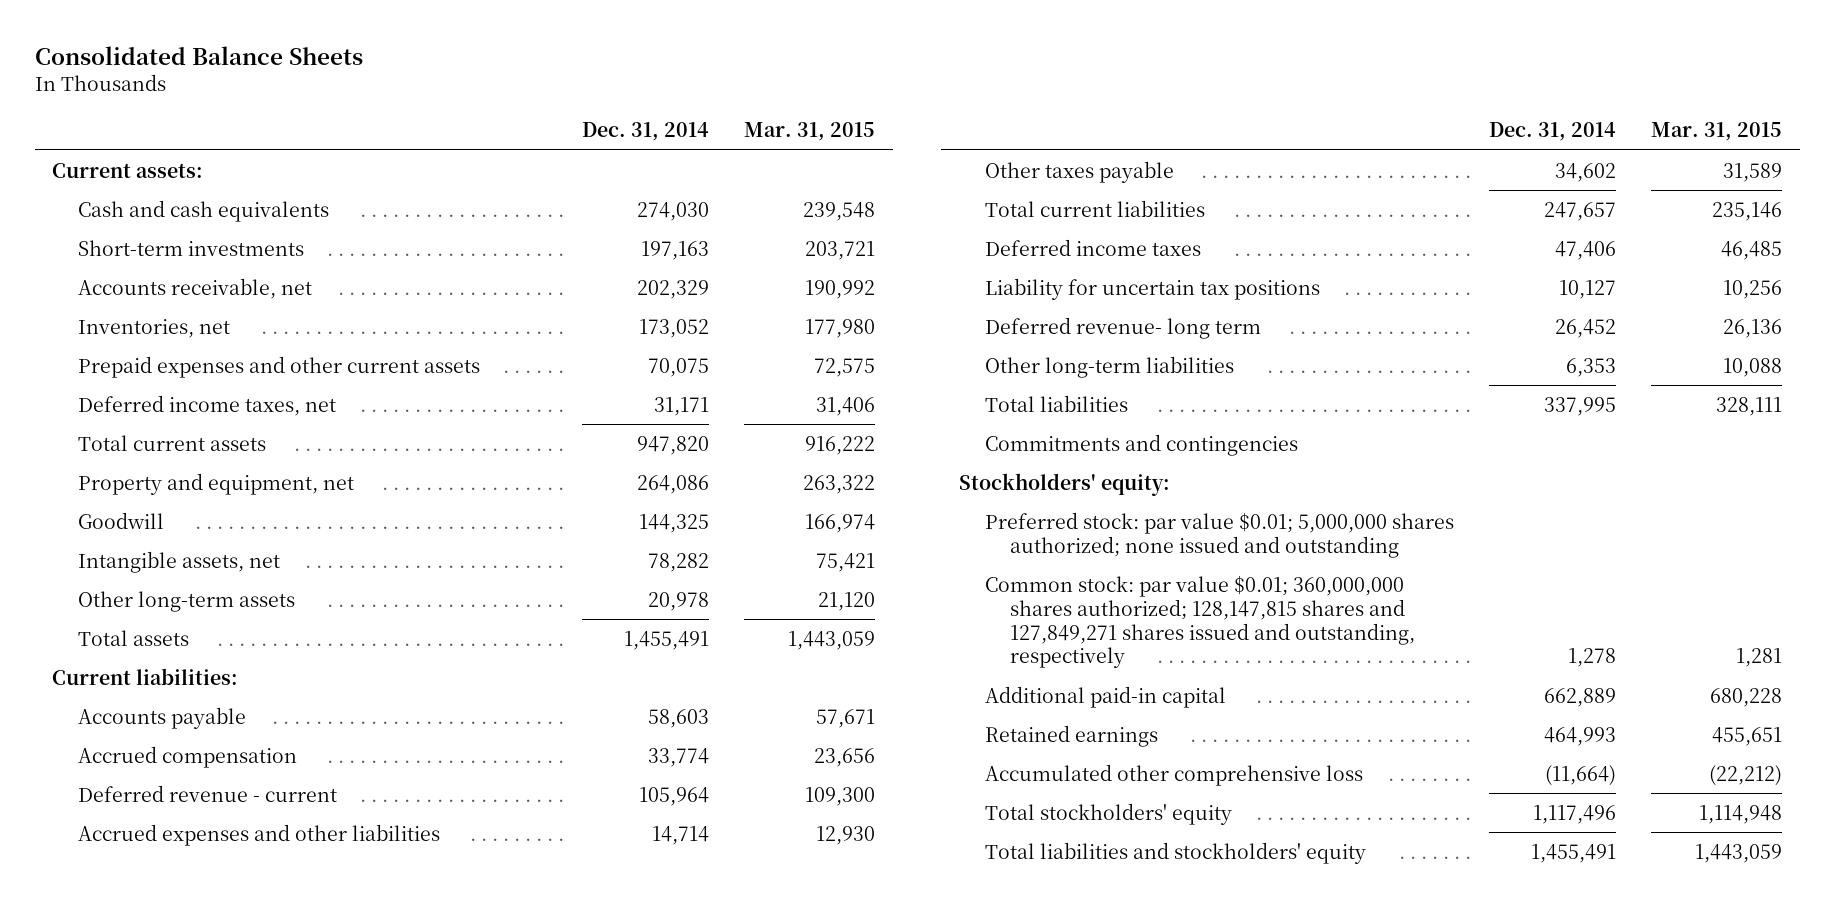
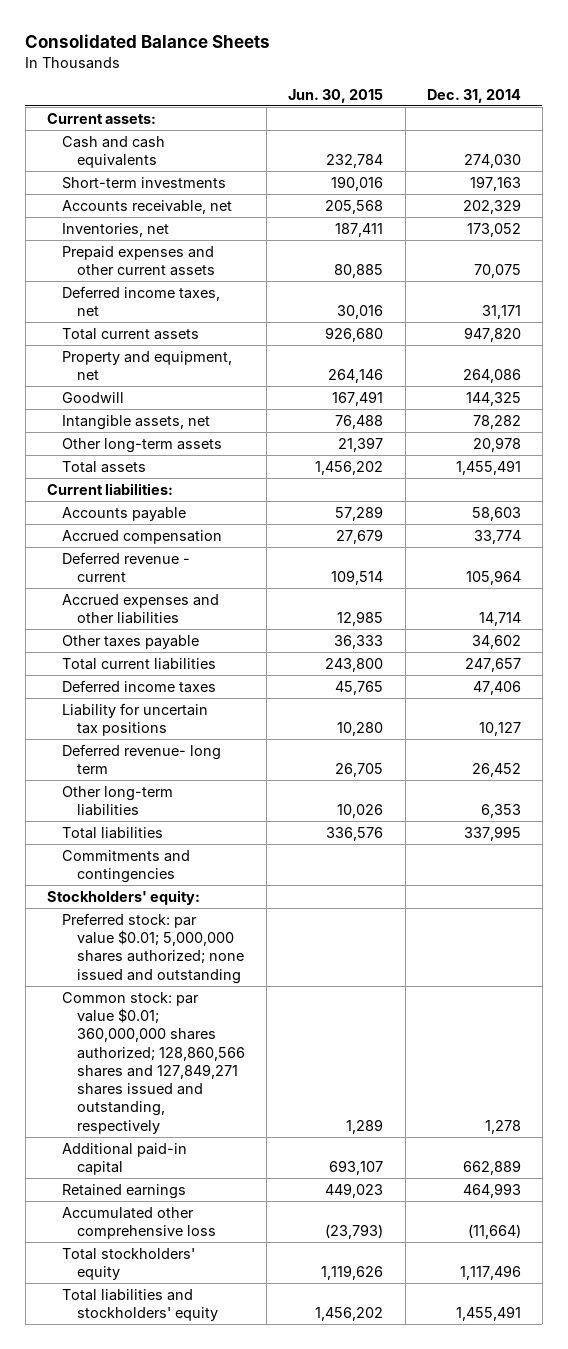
- | Dec. 31, 2014 | Mar. 31, 2015
+ | Jun. 30, 2015 | Dec. 31, 2014
- Common stock: par value $0.01; 360,000,000 shares authorized; 128,147,815 shares and 127,849,271 shares issued and outstanding, respectively | 1,278 | 1,281
+ Common stock: par value $0.01; 360,000,000 shares authorized; 128,860,566 shares and 127,849,271 shares issued and outstanding, respectively | 1,289 | 1,278

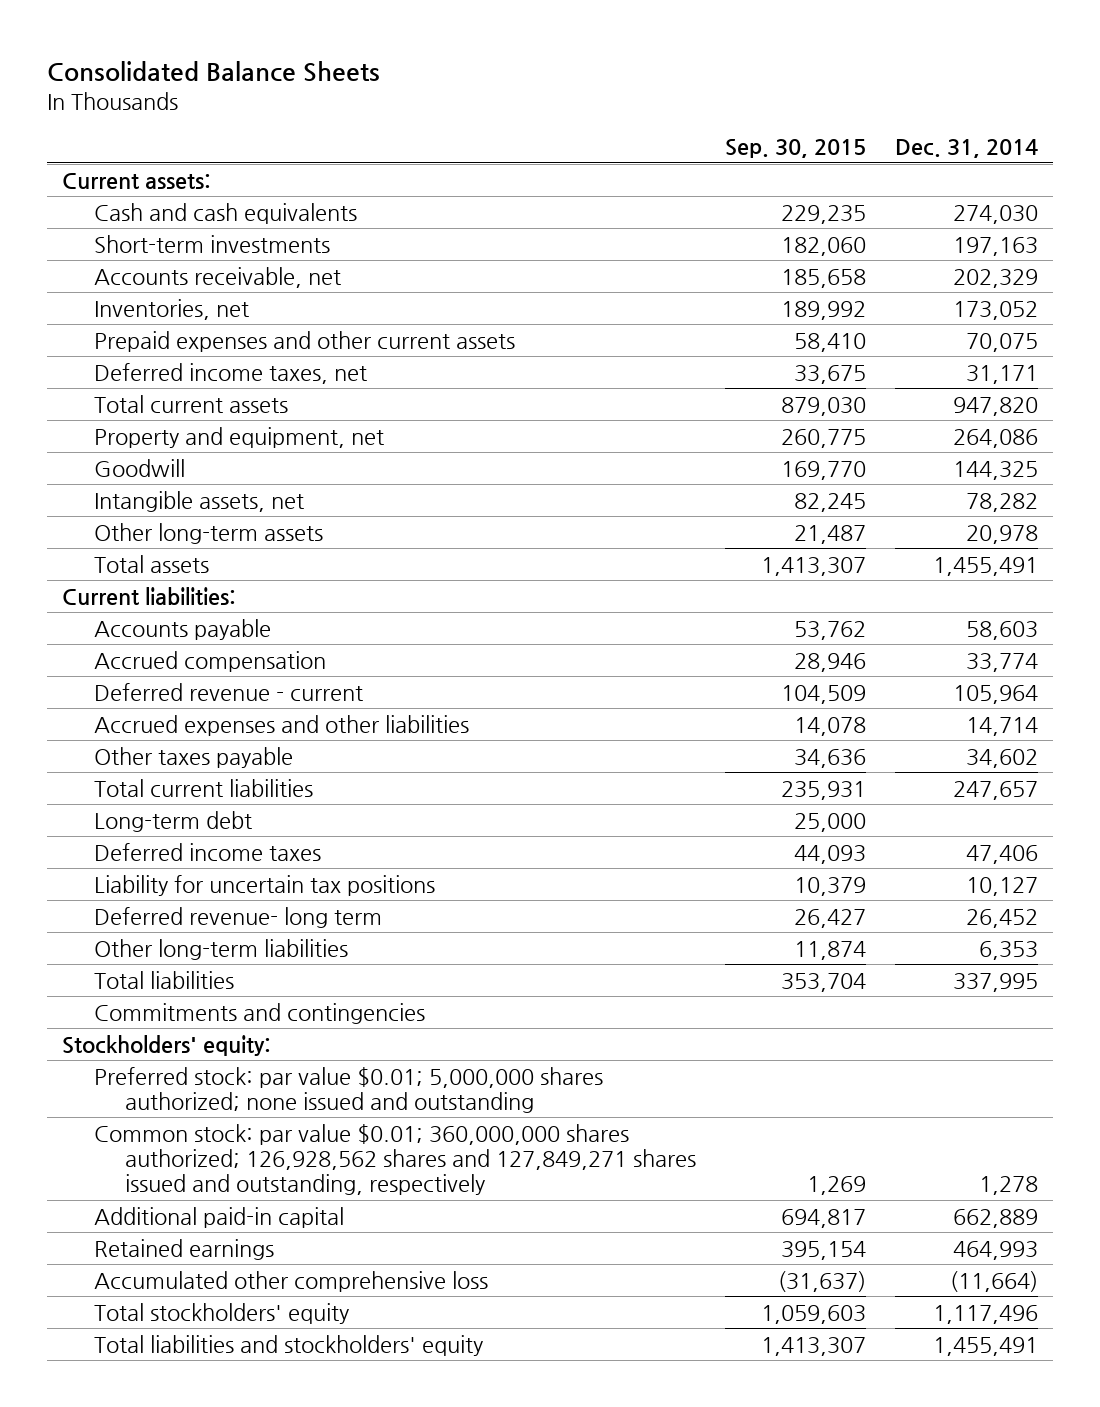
- | Jun. 30, 2015 | Dec. 31, 2014
+ | Sep. 30, 2015 | Dec. 31, 2014
+ Long-term debt | 25,000 |
- Common stock: par value $0.01; 360,000,000 shares authorized; 128,860,566 shares and 127,849,271 shares issued and outstanding, respectively | 1,289 | 1,278
+ Common stock: par value $0.01; 360,000,000 shares authorized; 126,928,562 shares and 127,849,271 shares issued and outstanding, respectively | 1,269 | 1,278

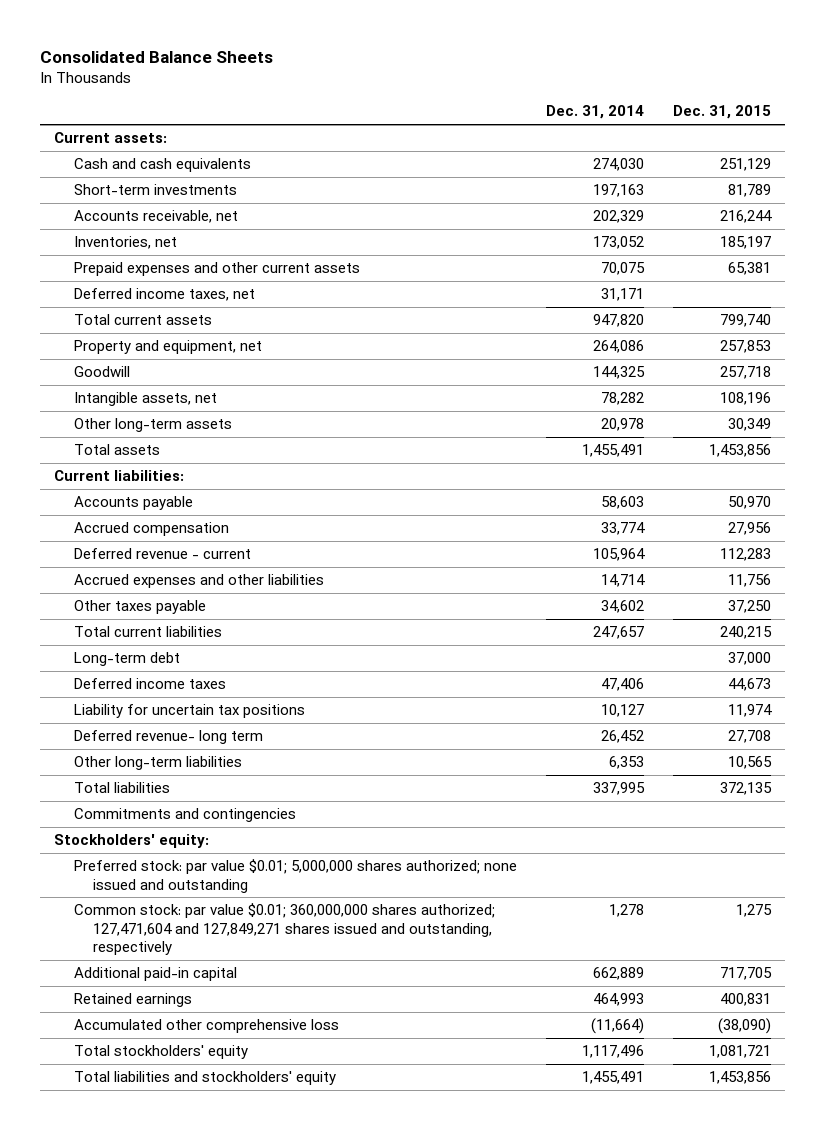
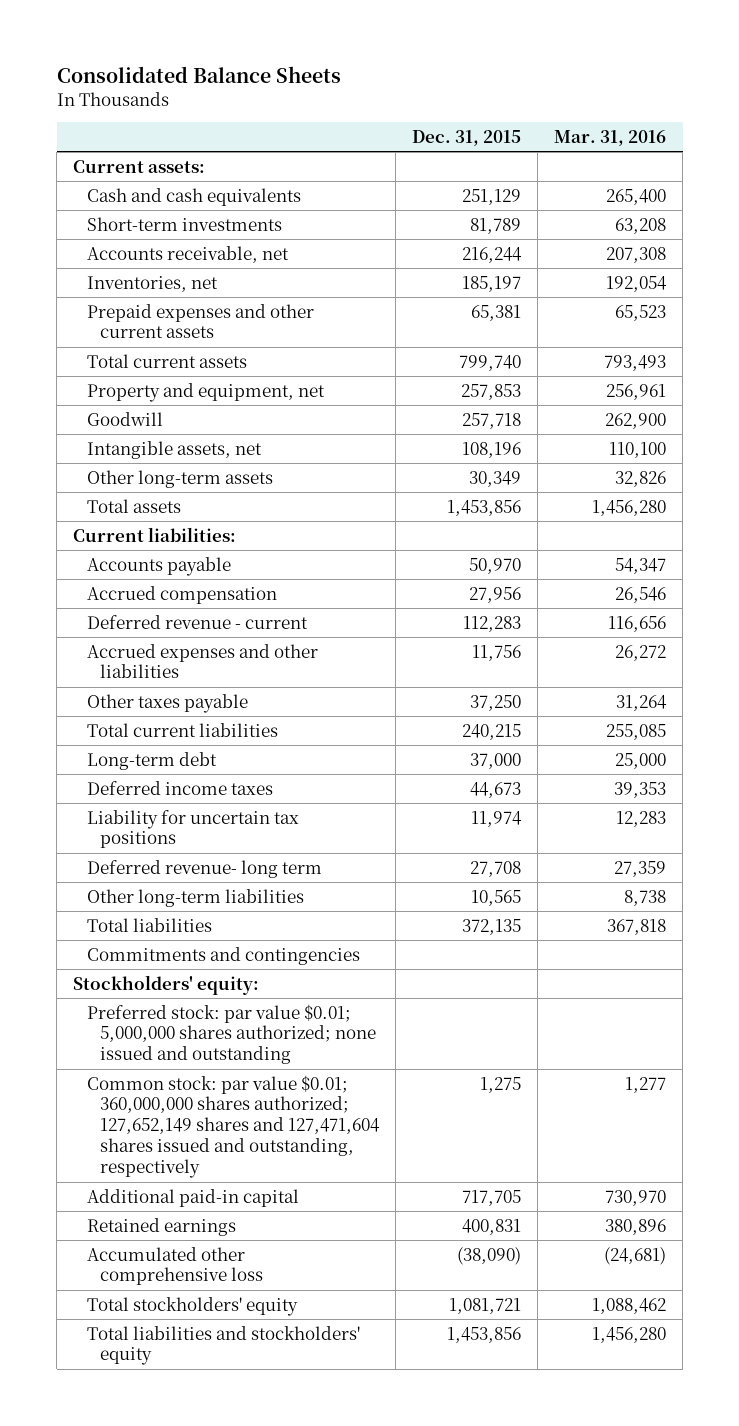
- | Dec. 31, 2014 | Dec. 31, 2015
+ | Dec. 31, 2015 | Mar. 31, 2016
- Deferred income taxes, net | 31,171 |
- Common stock: par value $0.01; 360,000,000 shares authorized; 127,471,604 and 127,849,271 shares issued and outstanding, respectively | 1,278 | 1,275
+ Common stock: par value $0.01; 360,000,000 shares authorized; 127,652,149 shares and 127,471,604 shares issued and outstanding, respectively | 1,275 | 1,277

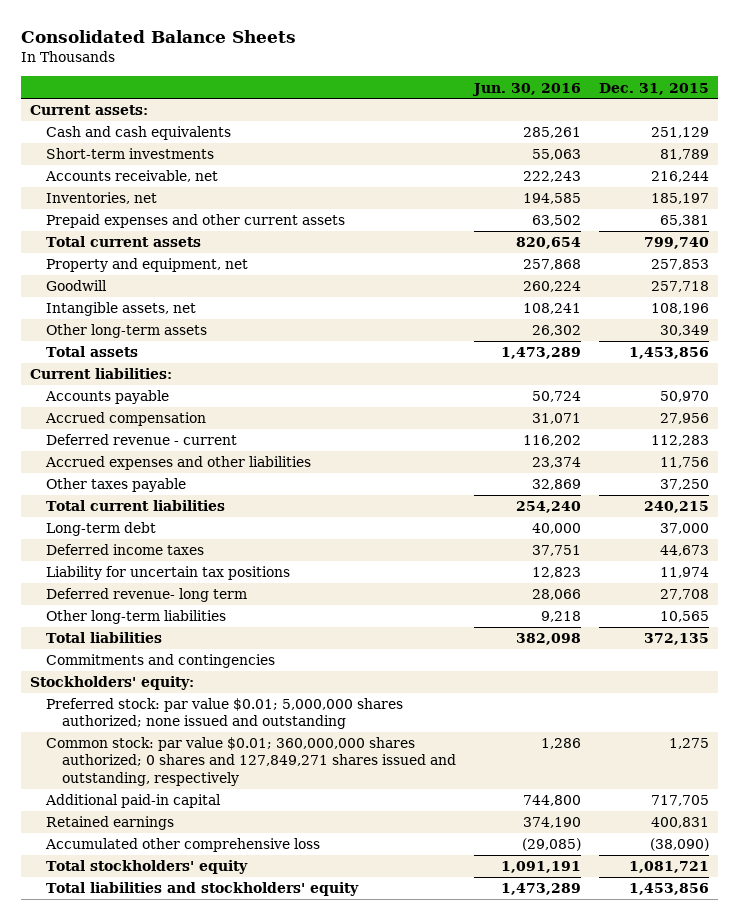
- | Dec. 31, 2015 | Mar. 31, 2016
+ | Jun. 30, 2016 | Dec. 31, 2015
- Common stock: par value $0.01; 360,000,000 shares authorized; 127,652,149 shares and 127,471,604 shares issued and outstanding, respectively | 1,275 | 1,277
+ Common stock: par value $0.01; 360,000,000 shares authorized; 0 shares and 127,849,271 shares issued and outstanding, respectively | 1,286 | 1,275

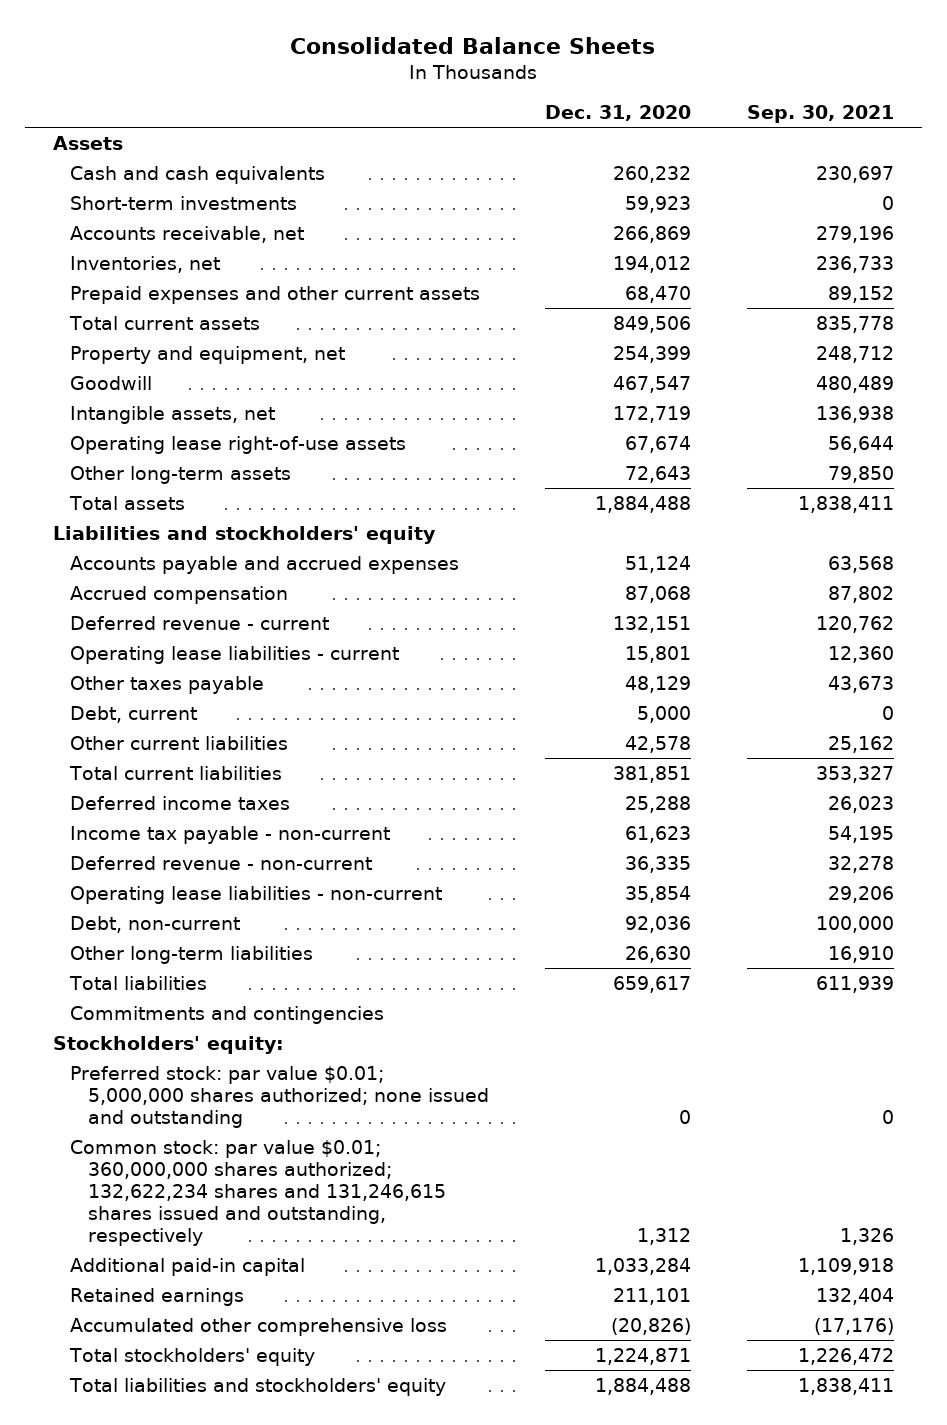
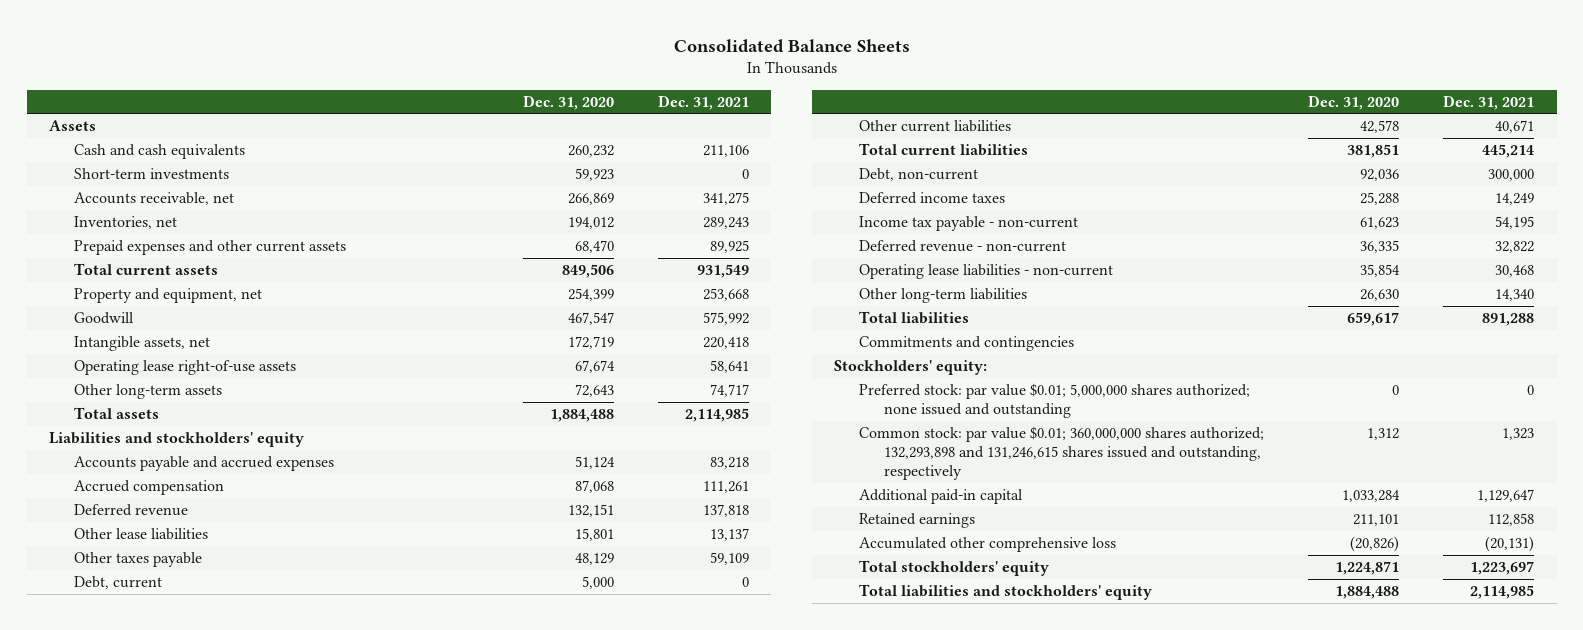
- | Dec. 31, 2020 | Sep. 30, 2021
+ | Dec. 31, 2020 | Dec. 31, 2021
- Deferred revenue - current | 132,151 | 120,762
- Operating lease liabilities - current | 15,801 | 12,360
+ Deferred revenue | 132,151 | 137,818
+ Other lease liabilities | 15,801 | 13,137
moved up: Debt, non-current | 92,036 | 300,000
- Common stock: par value $0.01; 360,000,000 shares authorized; 132,622,234 shares and 131,246,615 shares issued and outstanding, respectively | 1,312 | 1,326
+ Common stock: par value $0.01; 360,000,000 shares authorized; 132,293,898 and 131,246,615 shares issued and outstanding, respectively | 1,312 | 1,323

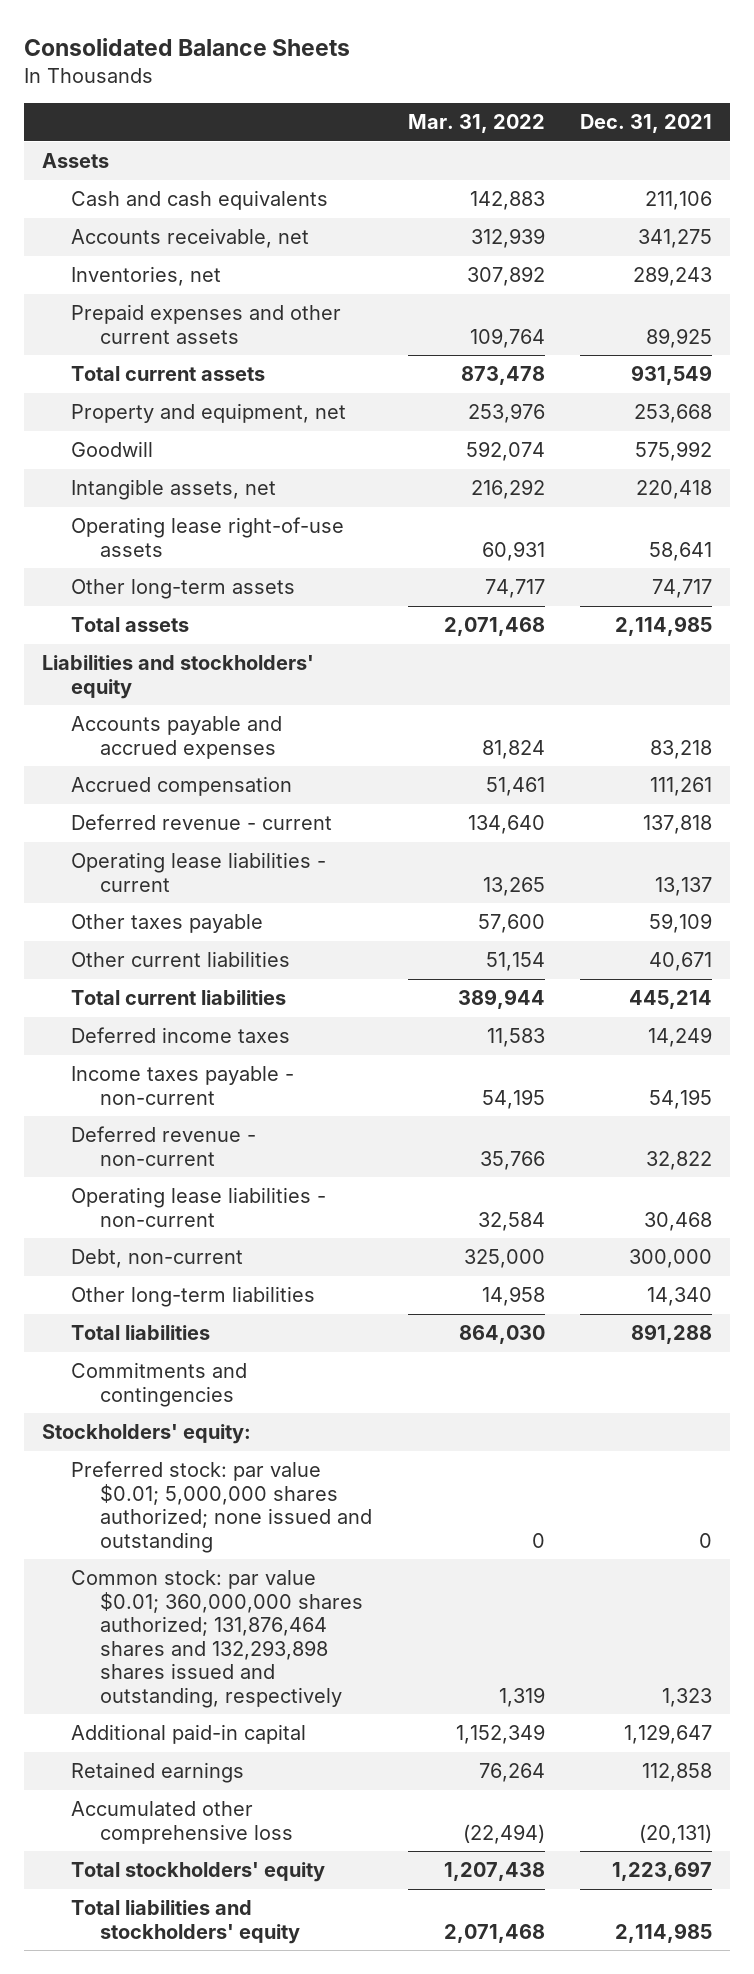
- | Dec. 31, 2020 | Dec. 31, 2021
+ | Mar. 31, 2022 | Dec. 31, 2021
- Short-term investments | 59,923 | 0
- Deferred revenue | 132,151 | 137,818
- Other lease liabilities | 15,801 | 13,137
+ Deferred revenue - current | 134,640 | 137,818
+ Operating lease liabilities - current | 13,265 | 13,137
- Debt, current | 5,000 | 0
- Income tax payable - non-current | 61,623 | 54,195
+ Income taxes payable - non-current | 54,195 | 54,195
moved down: Debt, non-current | 325,000 | 300,000
- Common stock: par value $0.01; 360,000,000 shares authorized; 132,293,898 and 131,246,615 shares issued and outstanding, respectively | 1,312 | 1,323
+ Common stock: par value $0.01; 360,000,000 shares authorized; 131,876,464 shares and 132,293,898 shares issued and outstanding, respectively | 1,319 | 1,323

